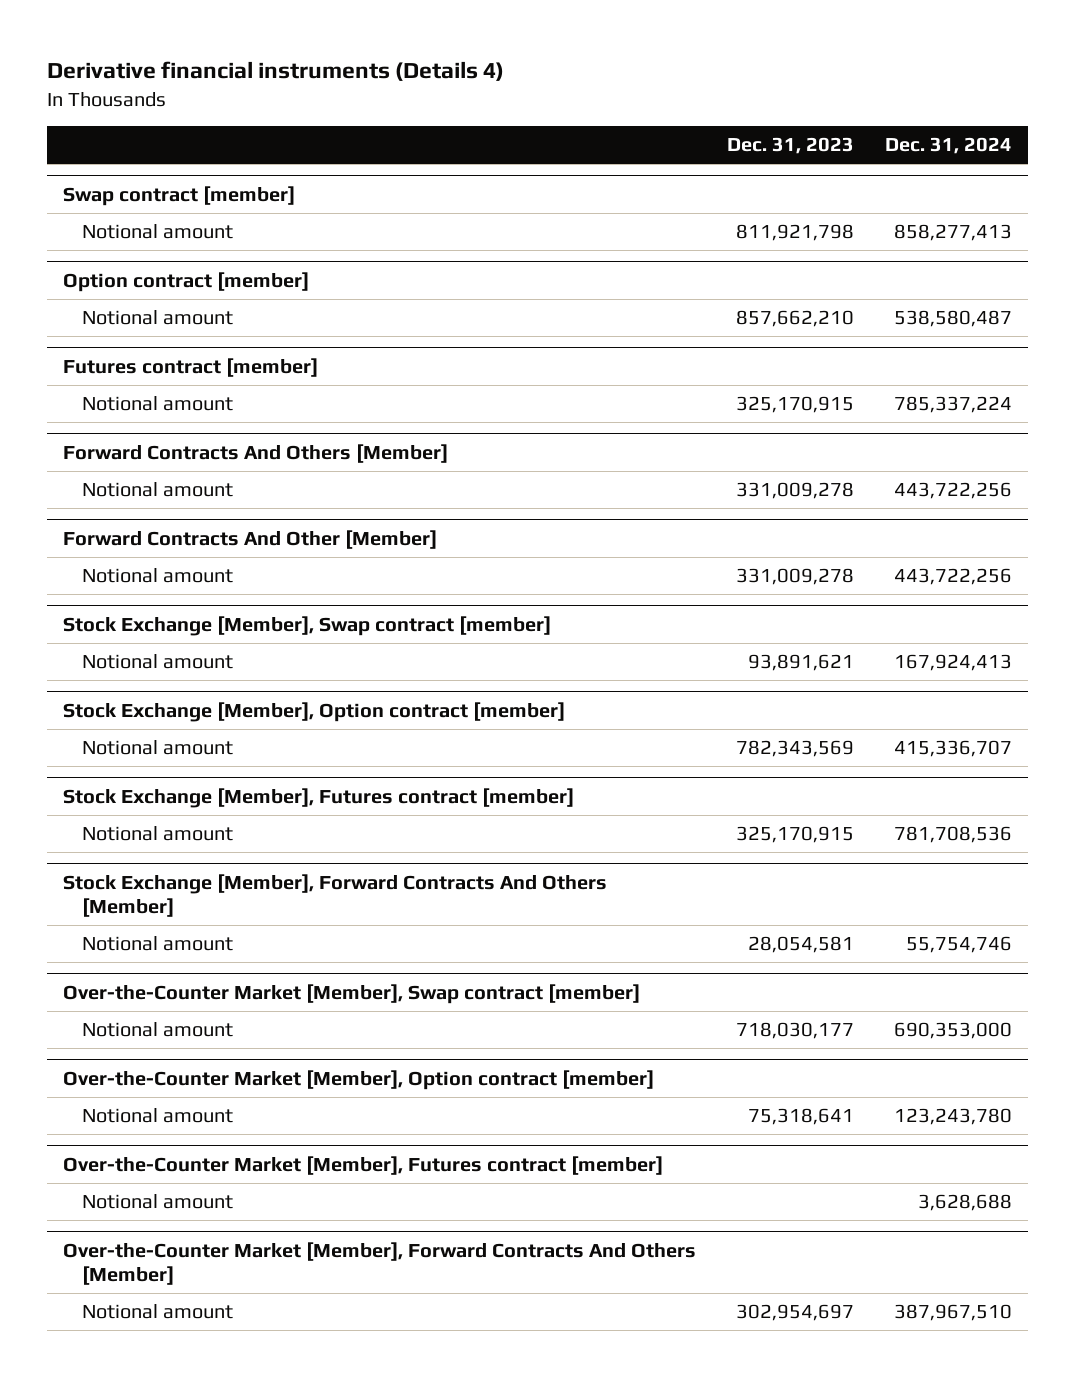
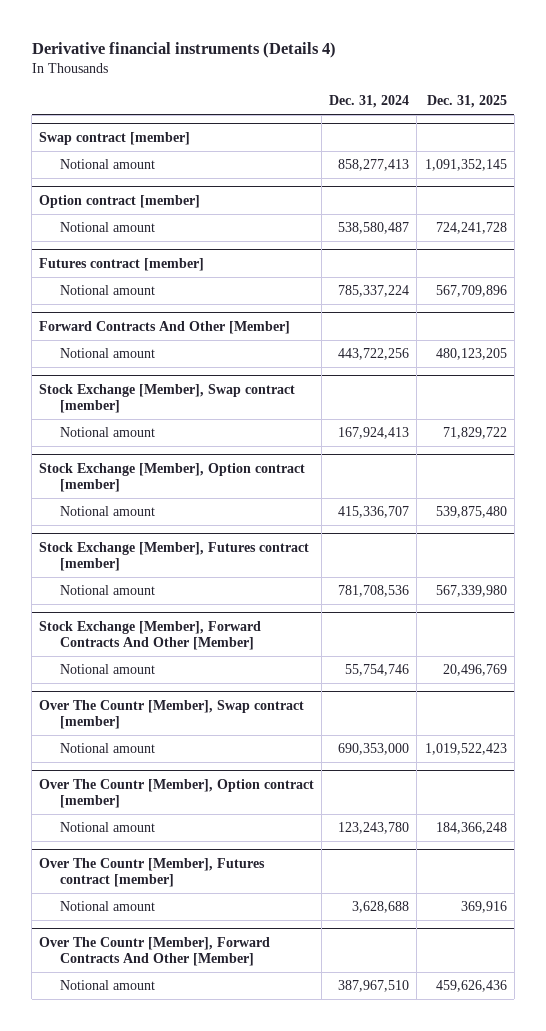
- | Dec. 31, 2023 | Dec. 31, 2024
+ | Dec. 31, 2024 | Dec. 31, 2025
- Forward Contracts And Others [Member]
- Notional amount | 331,009,278 | 443,722,256
- Stock Exchange [Member], Forward Contracts And Others [Member]
+ Stock Exchange [Member], Forward Contracts And Other [Member]
- Over-the-Counter Market [Member], Swap contract [member]
+ Over The Countr [Member], Swap contract [member]
- Over-the-Counter Market [Member], Option contract [member]
+ Over The Countr [Member], Option contract [member]
- Over-the-Counter Market [Member], Futures contract [member]
+ Over The Countr [Member], Futures contract [member]
- Over-the-Counter Market [Member], Forward Contracts And Others [Member]
+ Over The Countr [Member], Forward Contracts And Other [Member]

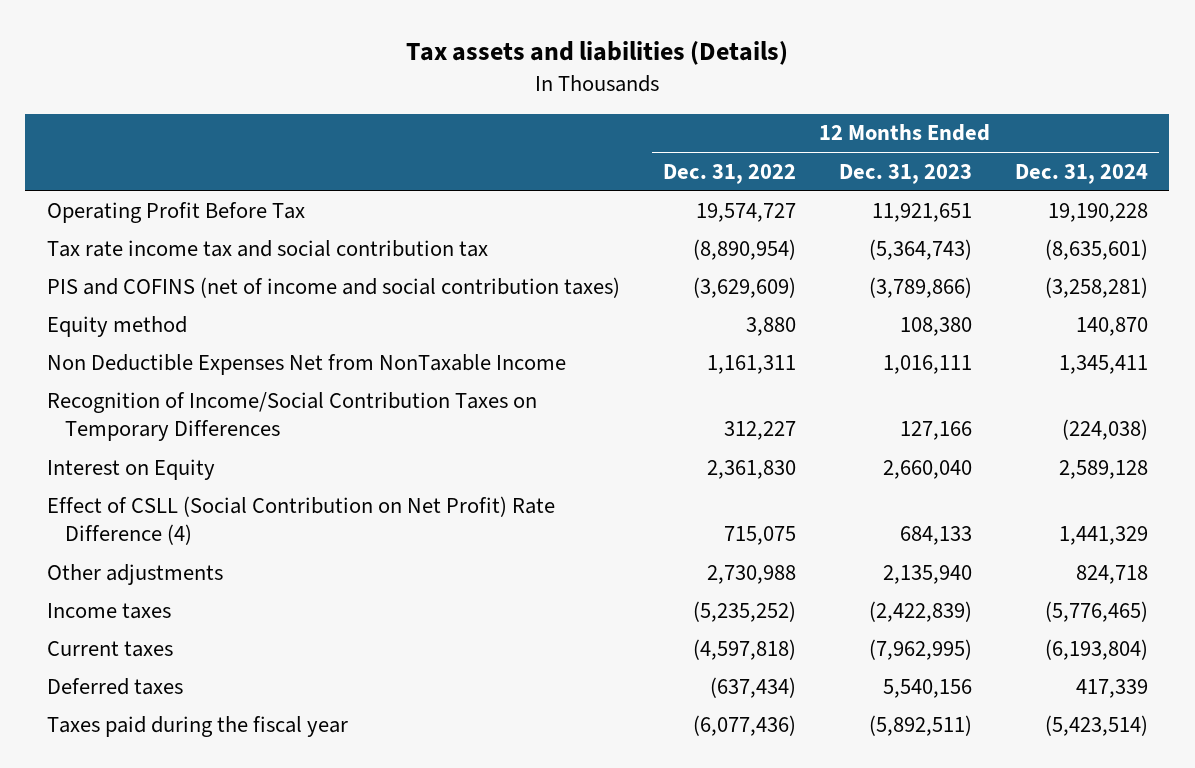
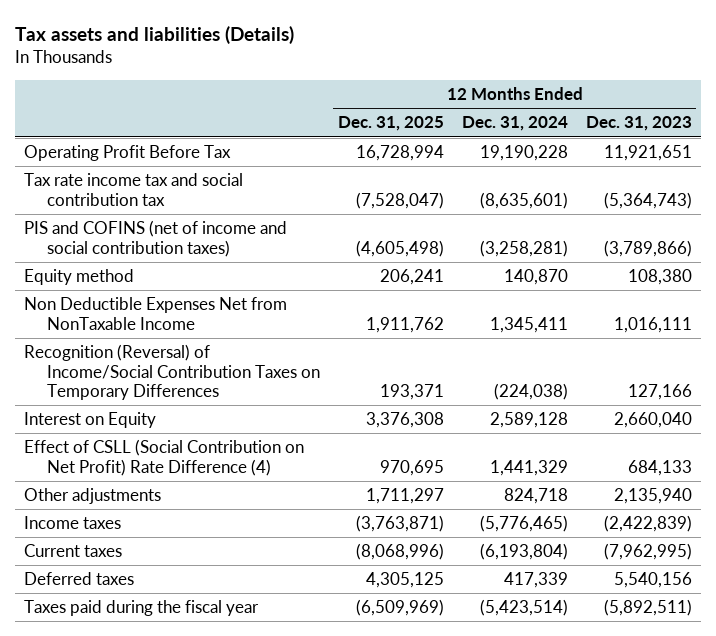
- | 12 Months Ended Dec. 31, 2022 | 12 Months Ended Dec. 31, 2023 | 12 Months Ended Dec. 31, 2024
+ | 12 Months Ended Dec. 31, 2025 | 12 Months Ended Dec. 31, 2024 | 12 Months Ended Dec. 31, 2023
- Recognition of Income/Social Contribution Taxes on Temporary Differences | 312,227 | 127,166 | (224,038)
+ Recognition (Reversal) of Income/Social Contribution Taxes on Temporary Differences | 193,371 | (224,038) | 127,166

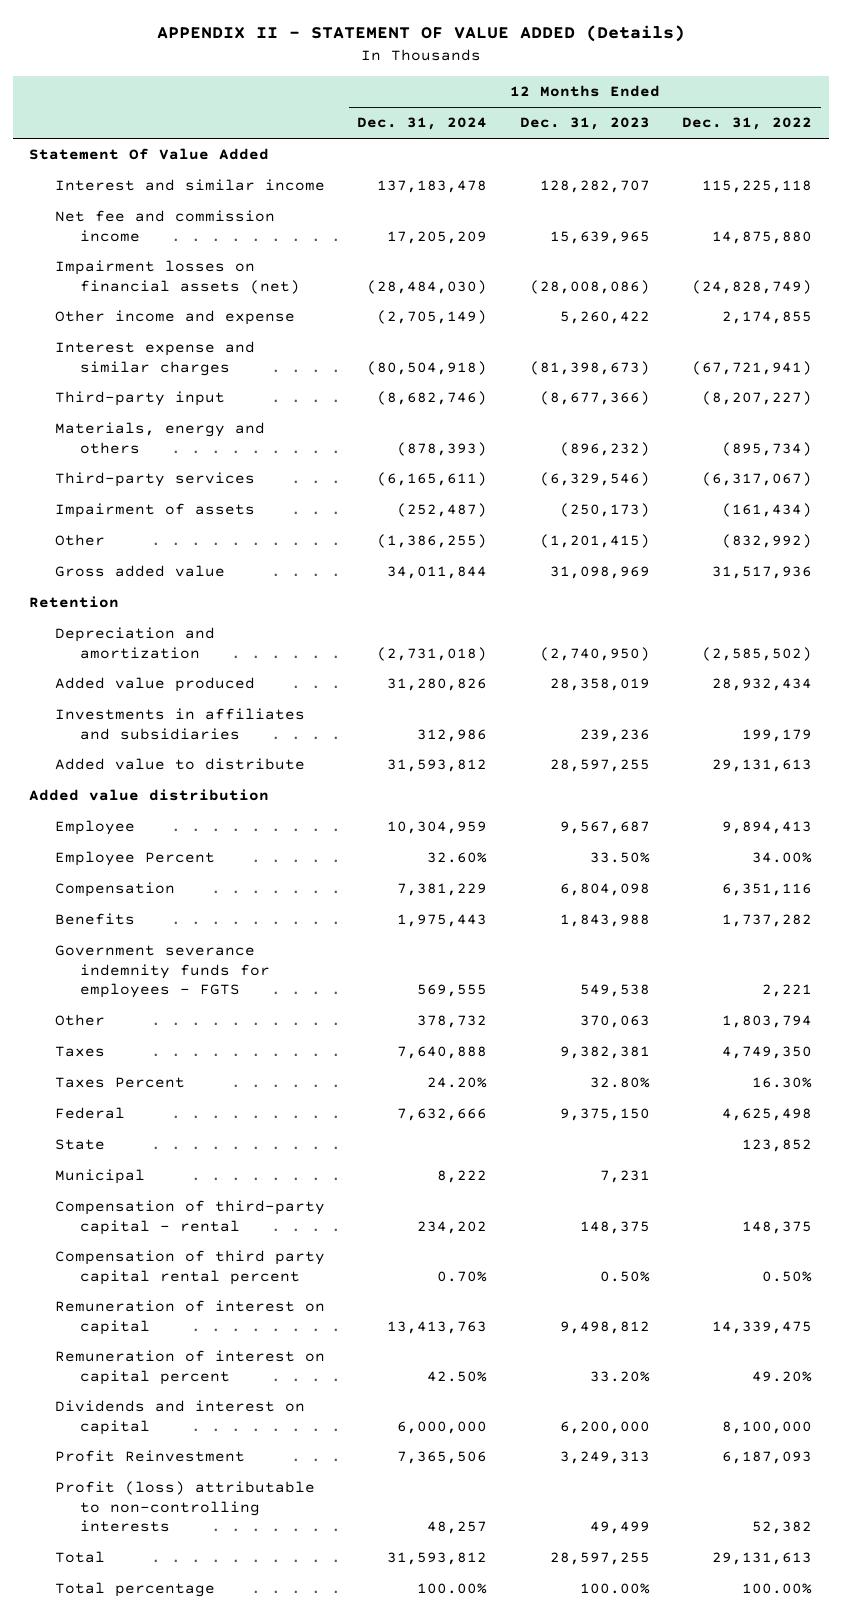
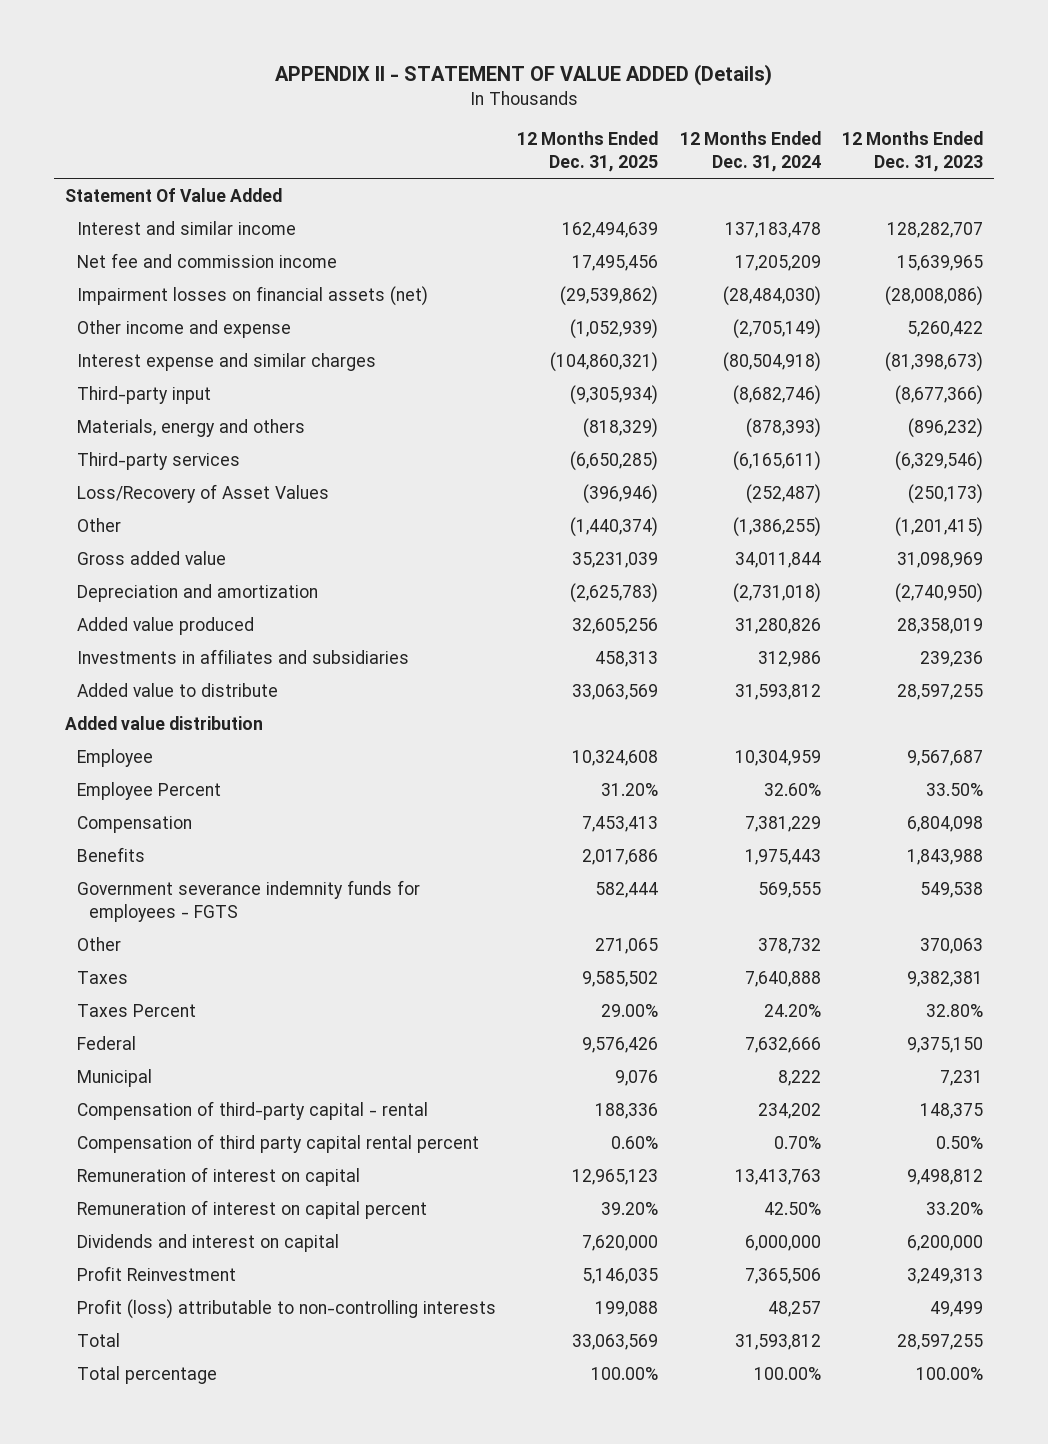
- | 12 Months Ended Dec. 31, 2024 | 12 Months Ended Dec. 31, 2023 | 12 Months Ended Dec. 31, 2022
+ | 12 Months Ended Dec. 31, 2025 | 12 Months Ended Dec. 31, 2024 | 12 Months Ended Dec. 31, 2023
- Impairment of assets | (252,487) | (250,173) | (161,434)
+ Loss/Recovery of Asset Values | (396,946) | (252,487) | (250,173)
- Retention
- State | | | 123,852

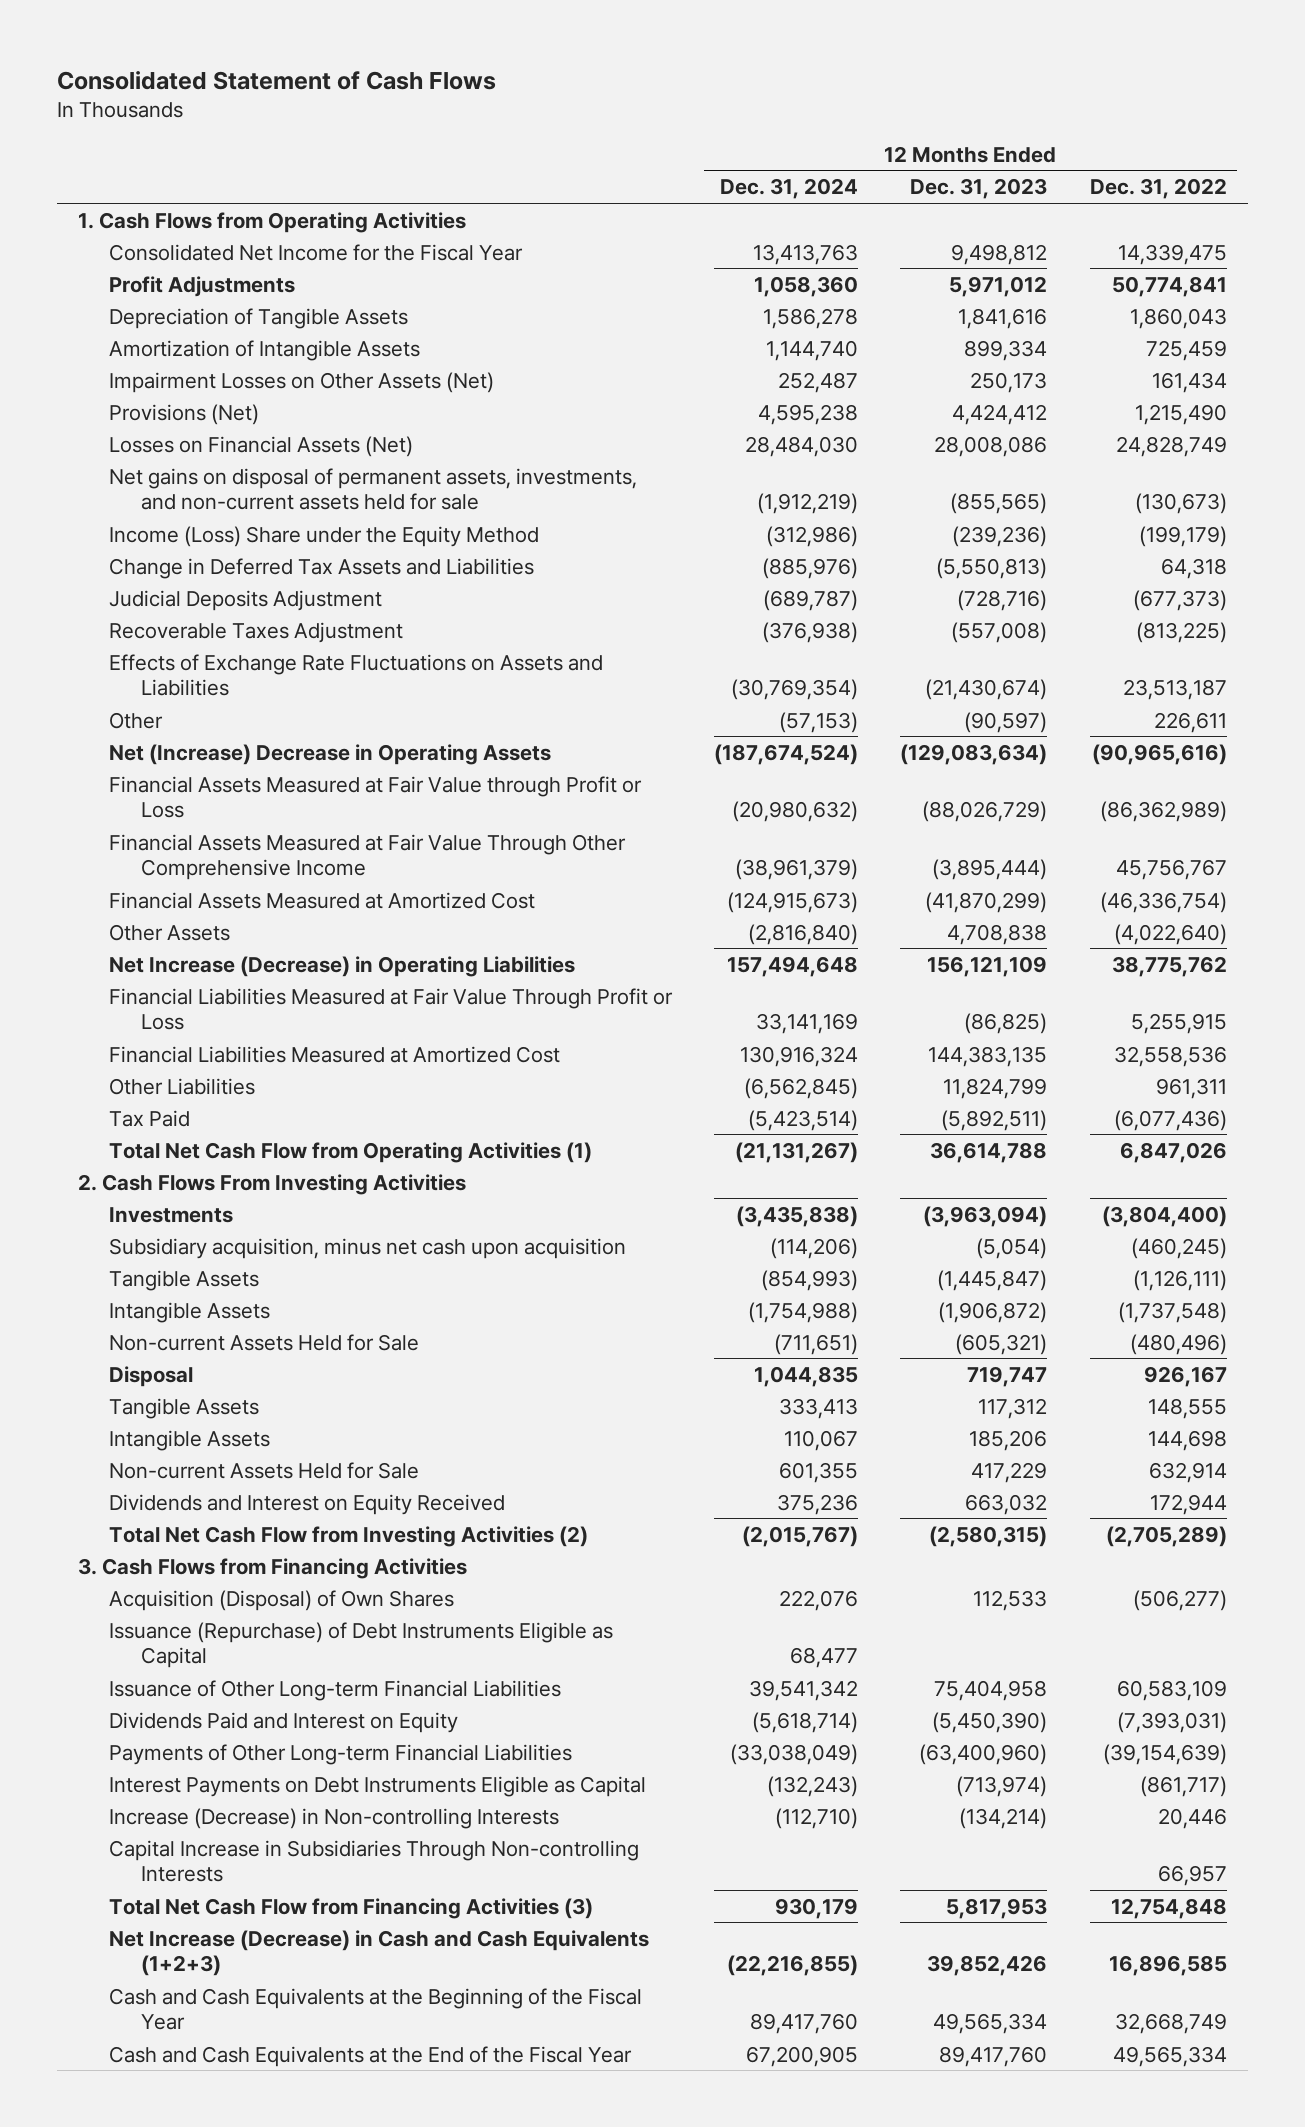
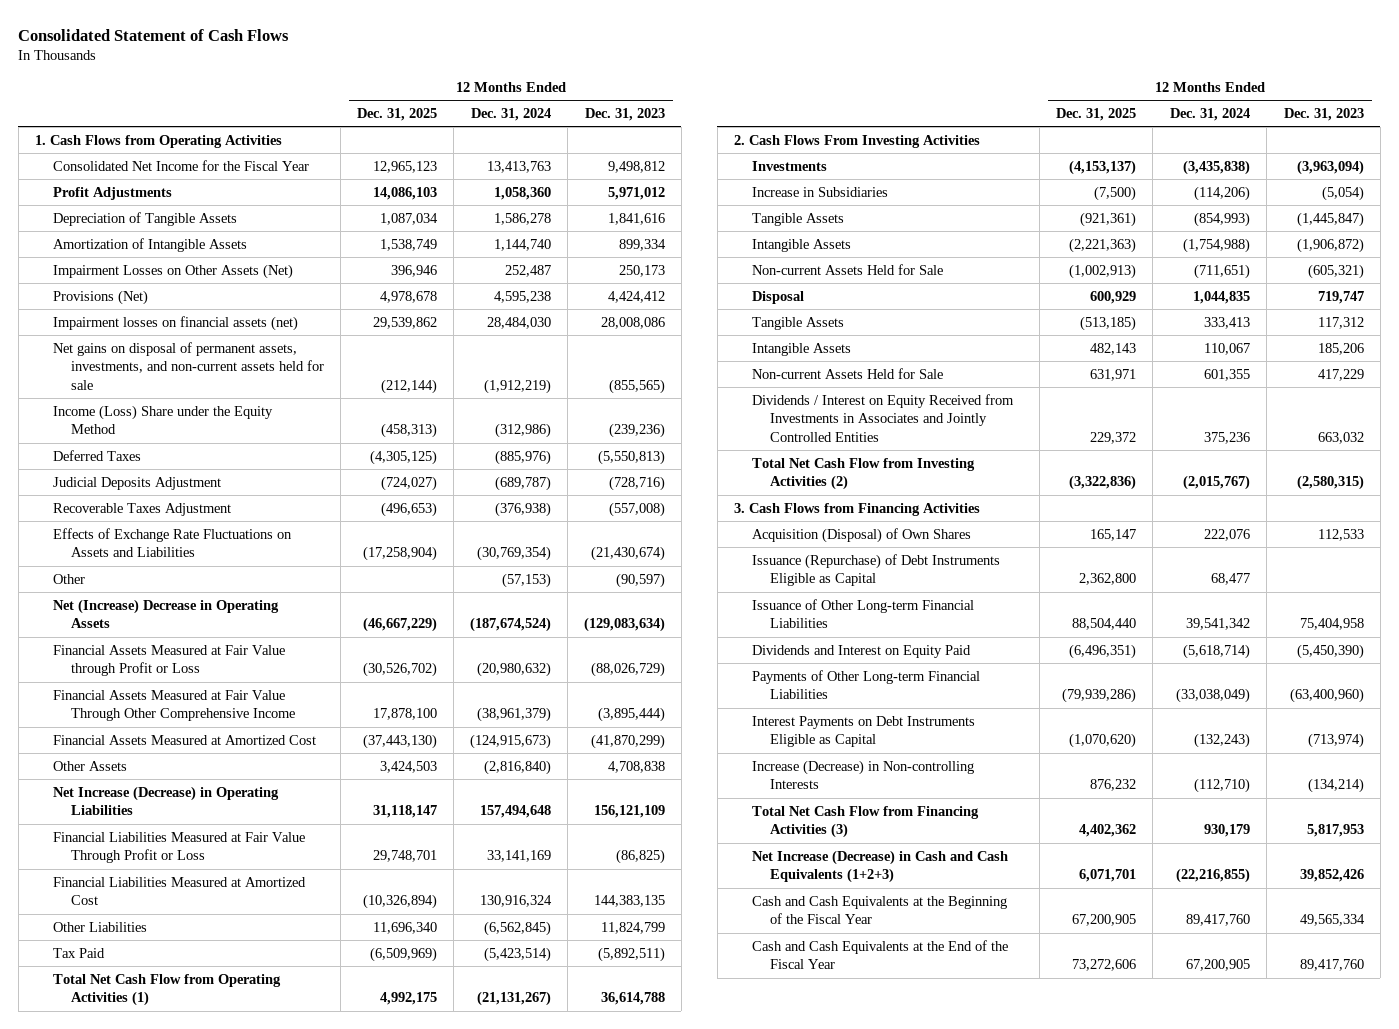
- | 12 Months Ended Dec. 31, 2024 | 12 Months Ended Dec. 31, 2023 | 12 Months Ended Dec. 31, 2022
+ | 12 Months Ended Dec. 31, 2025 | 12 Months Ended Dec. 31, 2024 | 12 Months Ended Dec. 31, 2023
- Losses on Financial Assets (Net) | 28,484,030 | 28,008,086 | 24,828,749
+ Impairment losses on financial assets (net) | 29,539,862 | 28,484,030 | 28,008,086
- Change in Deferred Tax Assets and Liabilities | (885,976) | (5,550,813) | 64,318
+ Deferred Taxes | (4,305,125) | (885,976) | (5,550,813)
- Subsidiary acquisition, minus net cash upon acquisition | (114,206) | (5,054) | (460,245)
+ Increase in Subsidiaries | (7,500) | (114,206) | (5,054)
- Dividends and Interest on Equity Received | 375,236 | 663,032 | 172,944
+ Dividends / Interest on Equity Received from Investments in Associates and Jointly Controlled Entities | 229,372 | 375,236 | 663,032
- Dividends Paid and Interest on Equity | (5,618,714) | (5,450,390) | (7,393,031)
+ Dividends and Interest on Equity Paid | (6,496,351) | (5,618,714) | (5,450,390)
- Capital Increase in Subsidiaries Through Non-controlling Interests | | | 66,957

